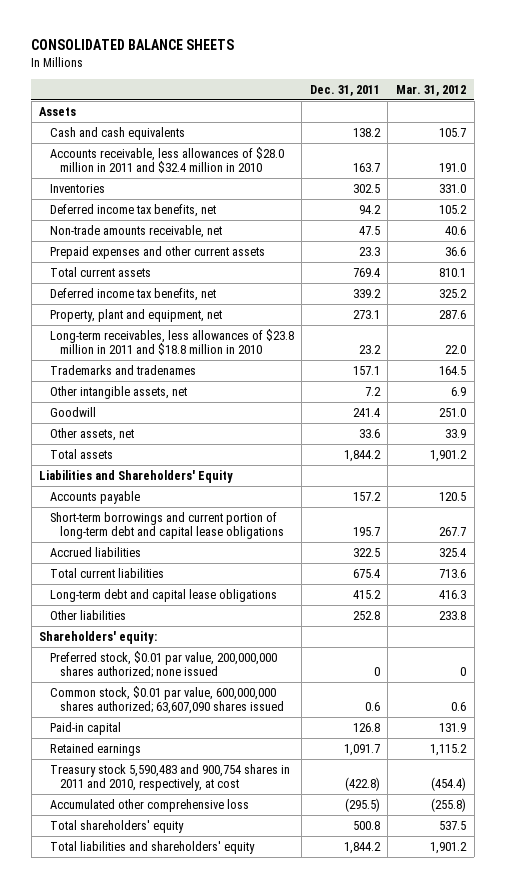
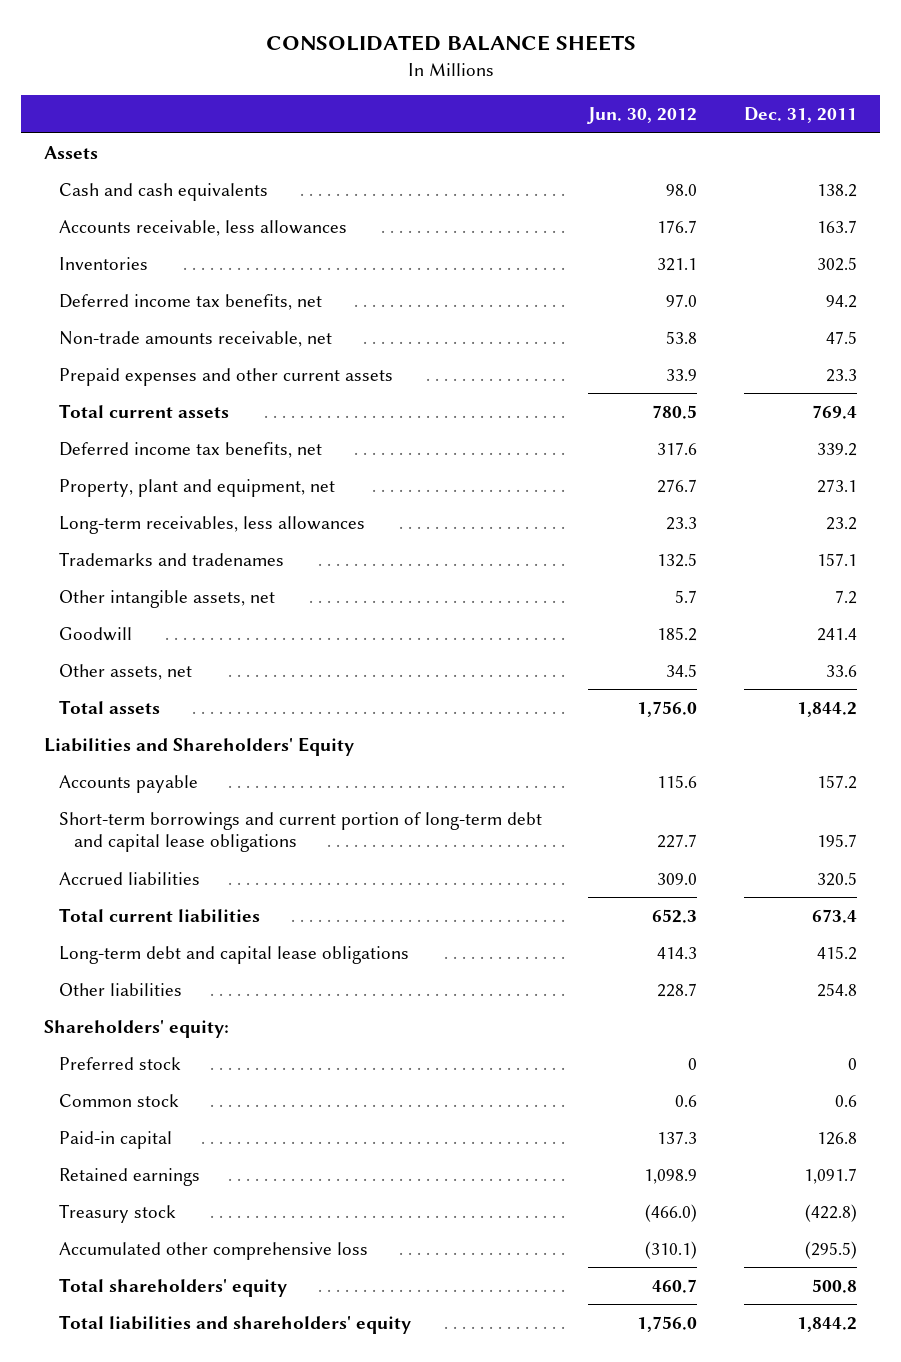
- | Dec. 31, 2011 | Mar. 31, 2012
+ | Jun. 30, 2012 | Dec. 31, 2011
- Accounts receivable, less allowances of $28.0 million in 2011 and $32.4 million in 2010 | 163.7 | 191.0
+ Accounts receivable, less allowances | 176.7 | 163.7
- Long-term receivables, less allowances of $23.8 million in 2011 and $18.8 million in 2010 | 23.2 | 22.0
+ Long-term receivables, less allowances | 23.3 | 23.2
- Accrued liabilities | 322.5 | 325.4
- Total current liabilities | 675.4 | 713.6
+ Accrued liabilities | 309.0 | 320.5
+ Total current liabilities | 652.3 | 673.4
- Other liabilities | 252.8 | 233.8
+ Other liabilities | 228.7 | 254.8
- Preferred stock, $0.01 par value, 200,000,000 shares authorized; none issued | 0 | 0
- Common stock, $0.01 par value, 600,000,000 shares authorized; 63,607,090 shares issued | 0.6 | 0.6
+ Preferred stock | 0 | 0
+ Common stock | 0.6 | 0.6
- Treasury stock 5,590,483 and 900,754 shares in 2011 and 2010, respectively, at cost | (422.8) | (454.4)
+ Treasury stock | (466.0) | (422.8)

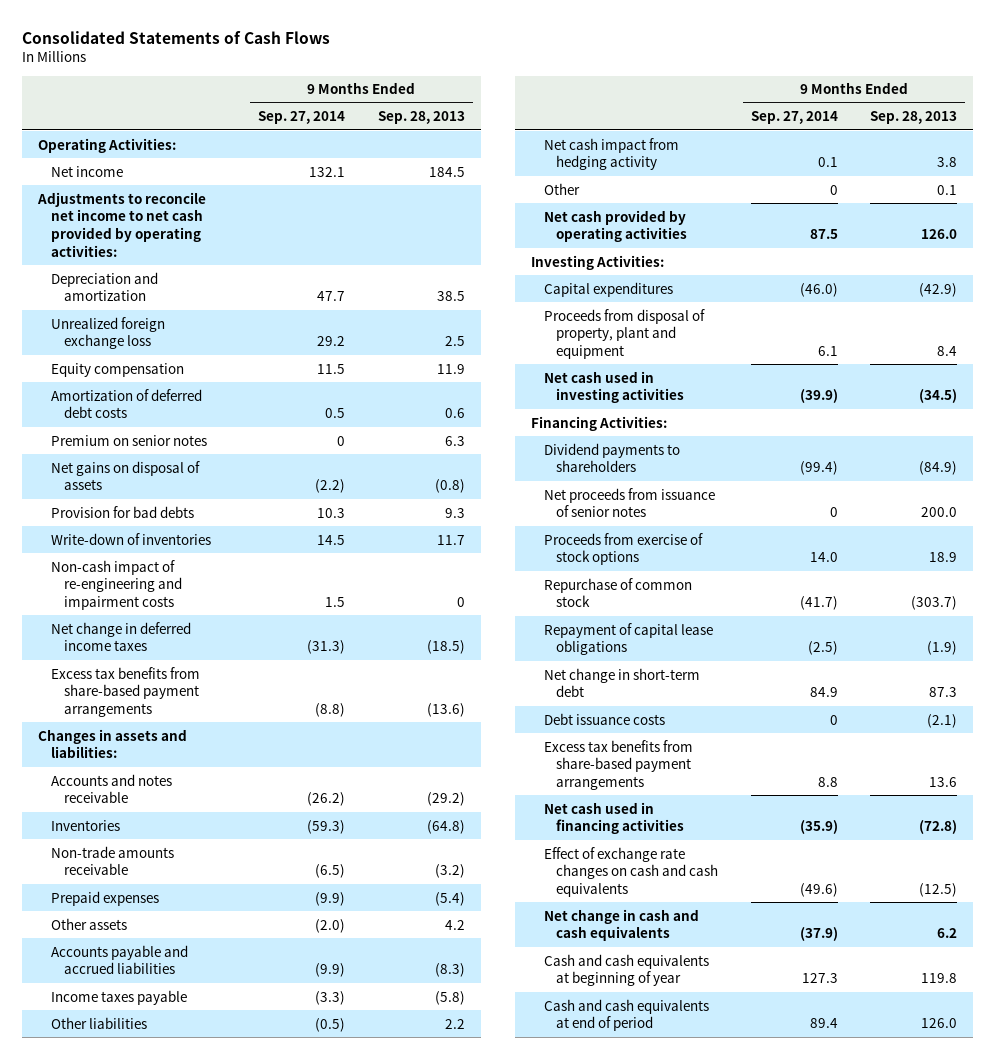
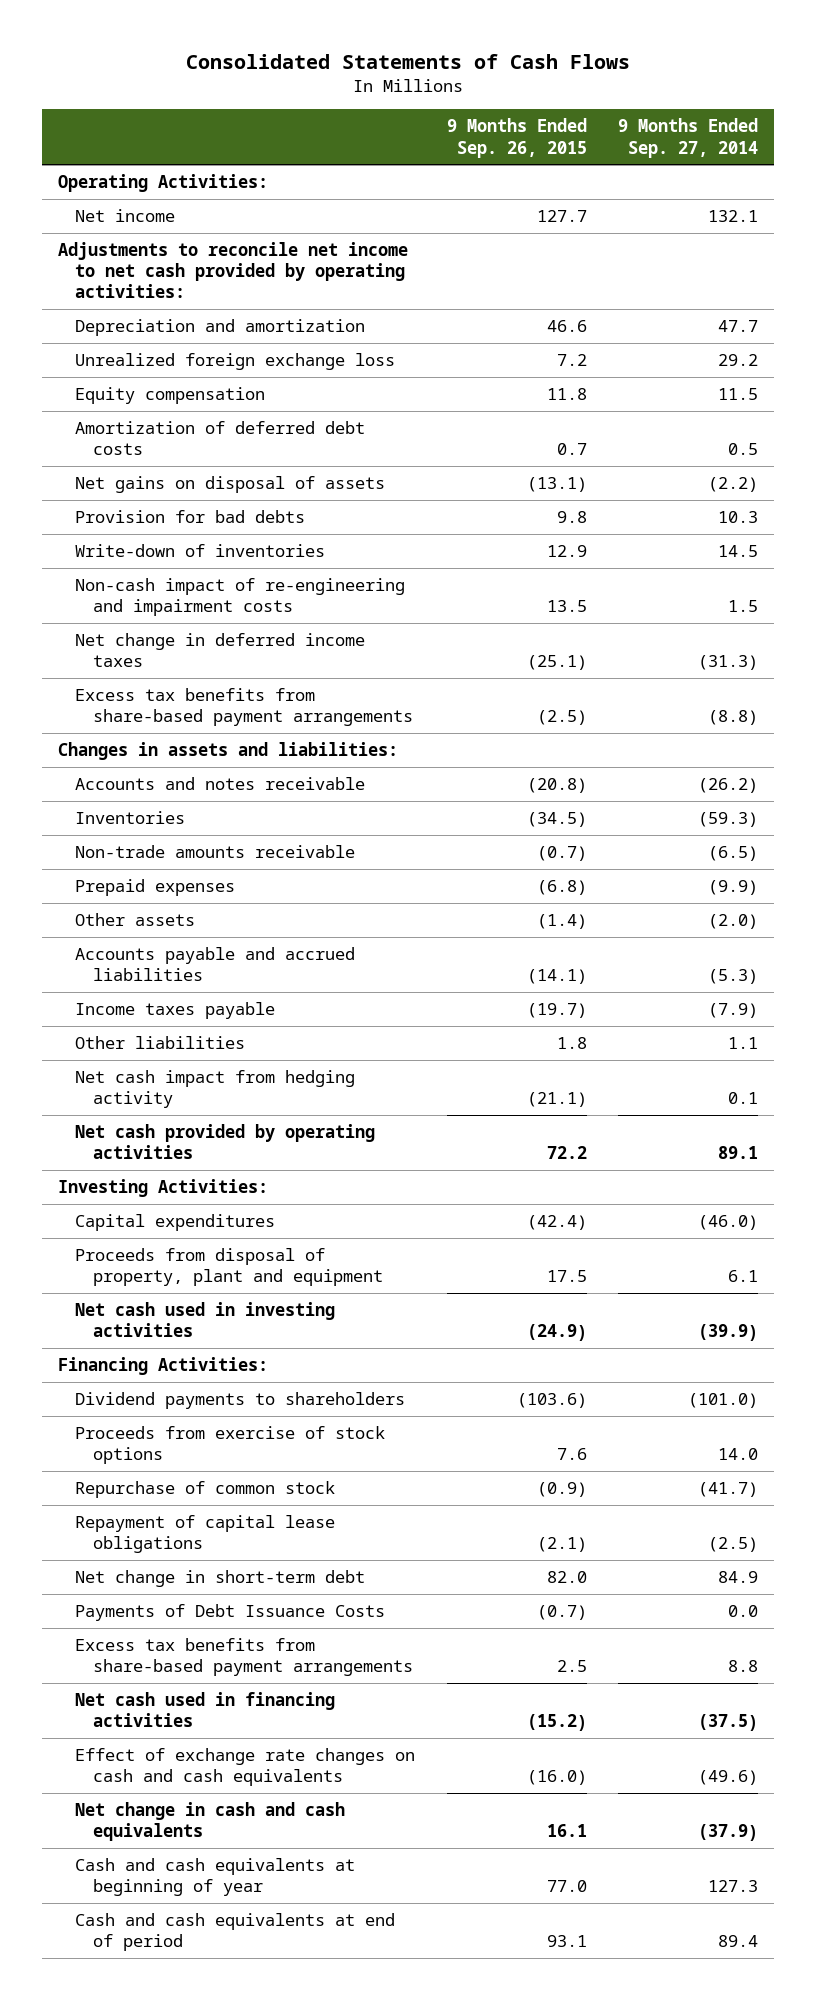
- | 9 Months Ended Sep. 27, 2014 | 9 Months Ended Sep. 28, 2013
+ | 9 Months Ended Sep. 26, 2015 | 9 Months Ended Sep. 27, 2014
- Premium on senior notes | 0 | 6.3
- Accounts payable and accrued liabilities | (9.9) | (8.3)
- Income taxes payable | (3.3) | (5.8)
- Other liabilities | (0.5) | 2.2
+ Accounts payable and accrued liabilities | (14.1) | (5.3)
+ Income taxes payable | (19.7) | (7.9)
+ Other liabilities | 1.8 | 1.1
- Other | 0 | 0.1
- Net cash provided by operating activities | 87.5 | 126.0
+ Net cash provided by operating activities | 72.2 | 89.1
- Dividend payments to shareholders | (99.4) | (84.9)
- Net proceeds from issuance of senior notes | 0 | 200.0
+ Dividend payments to shareholders | (103.6) | (101.0)
- Debt issuance costs | 0 | (2.1)
+ Payments of Debt Issuance Costs | (0.7) | 0.0
- Net cash used in financing activities | (35.9) | (72.8)
+ Net cash used in financing activities | (15.2) | (37.5)

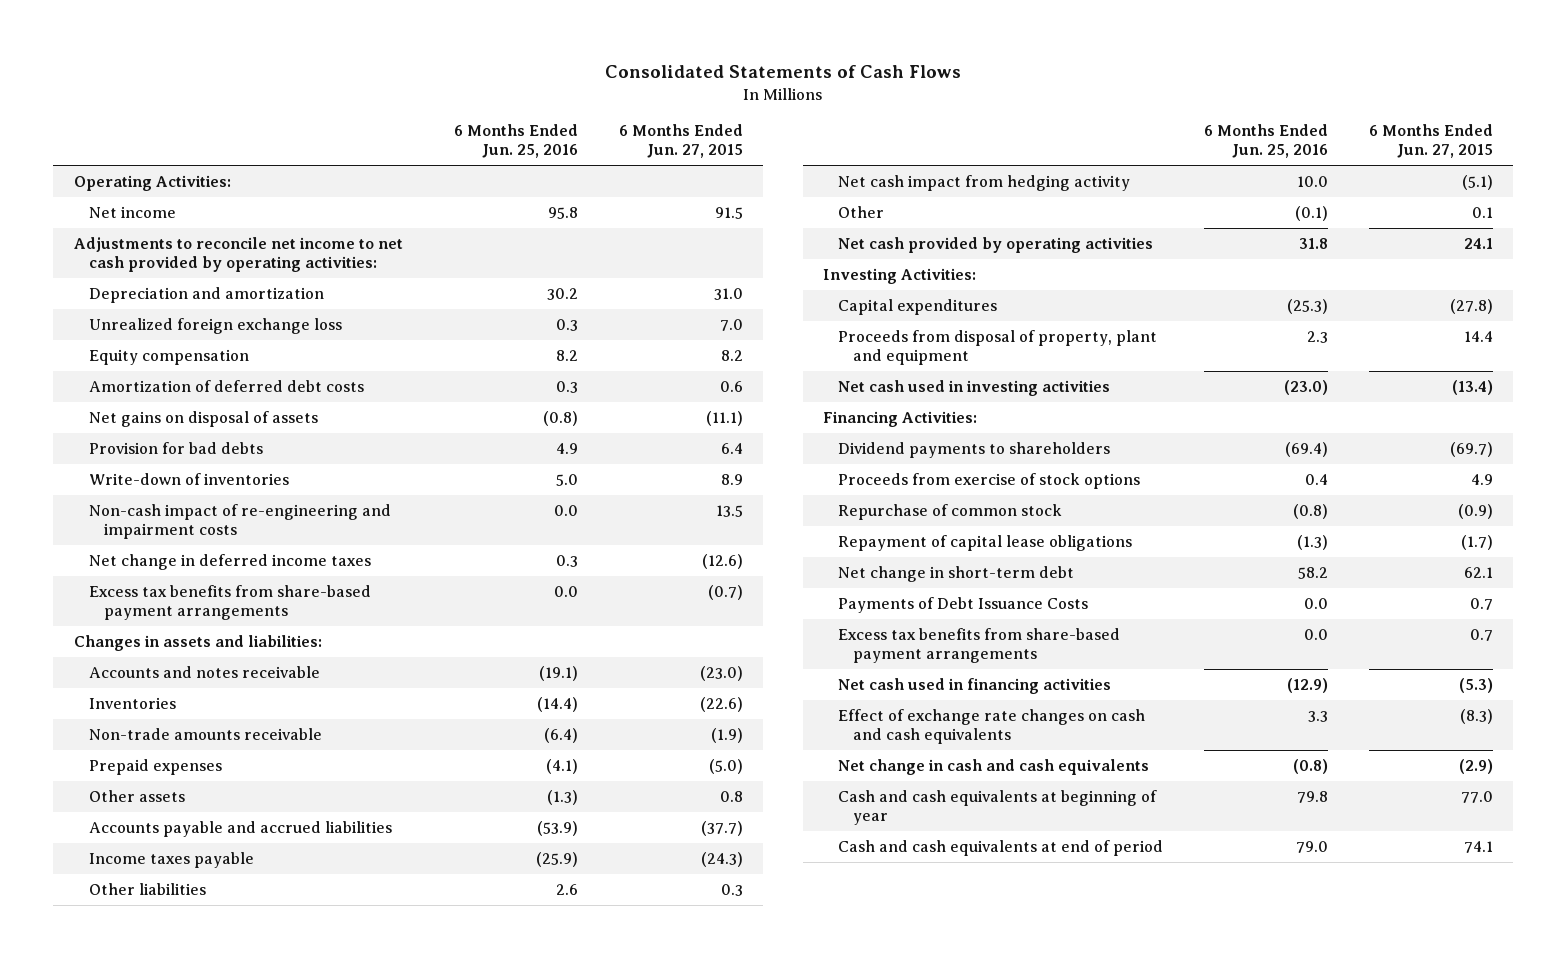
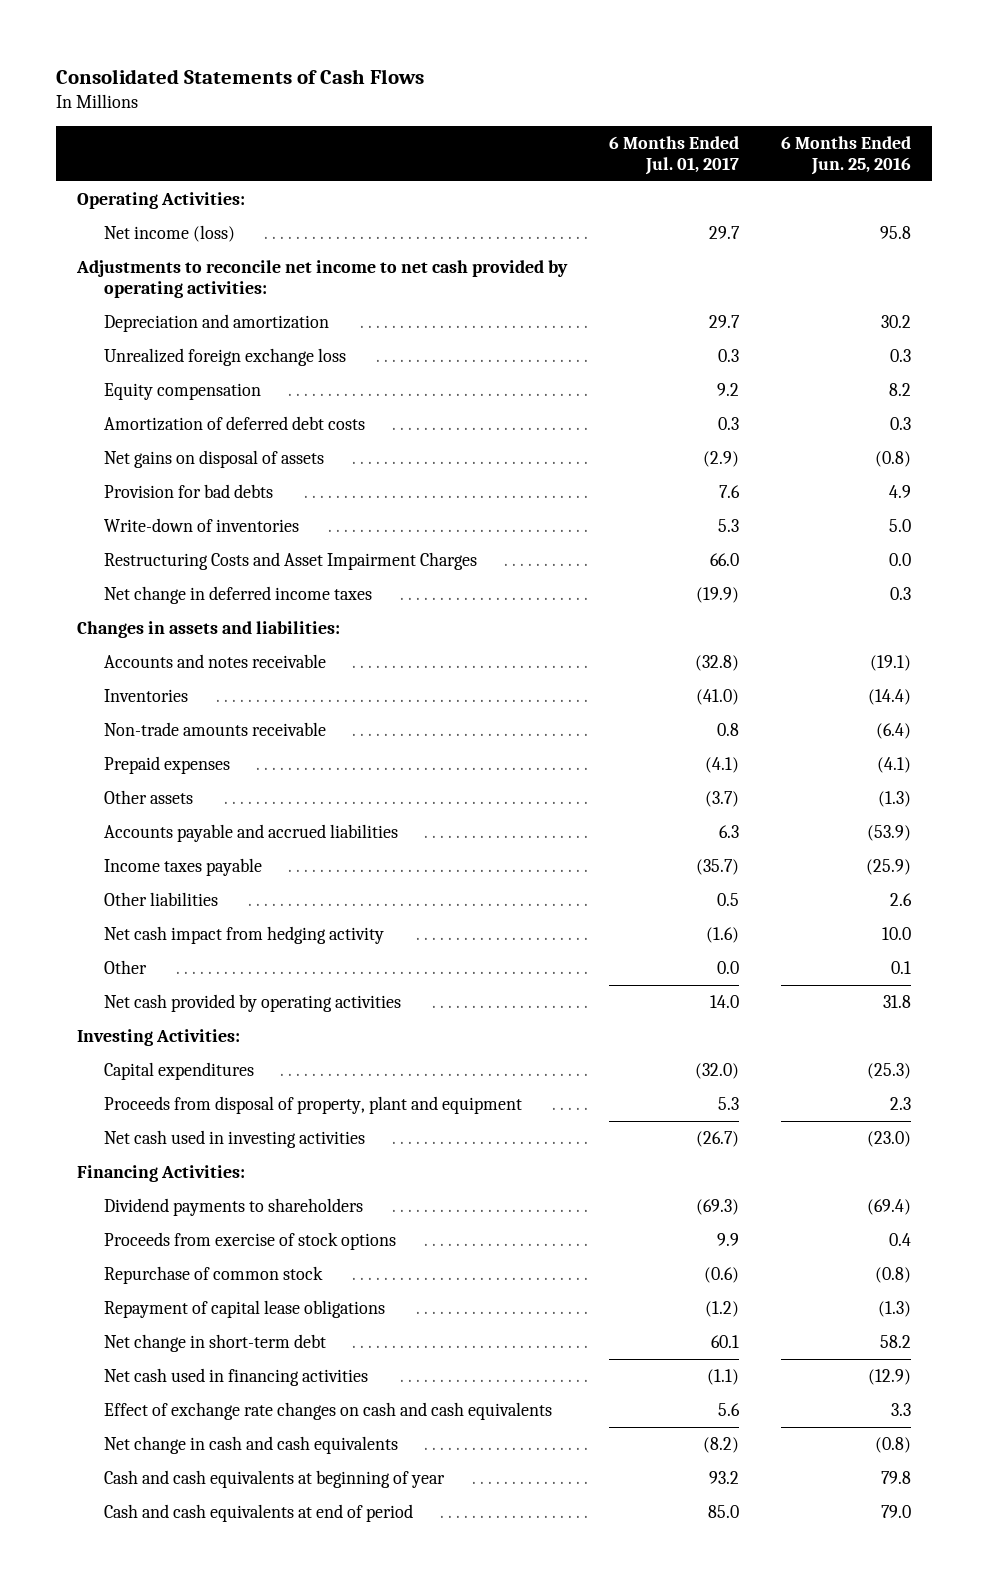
- | 6 Months Ended Jun. 25, 2016 | 6 Months Ended Jun. 27, 2015
+ | 6 Months Ended Jul. 01, 2017 | 6 Months Ended Jun. 25, 2016
- Net income | 95.8 | 91.5
+ Net income (loss) | 29.7 | 95.8
- Non-cash impact of re-engineering and impairment costs | 0.0 | 13.5
+ Restructuring Costs and Asset Impairment Charges | 66.0 | 0.0
- Excess tax benefits from share-based payment arrangements | 0.0 | (0.7)
- Other | (0.1) | 0.1
+ Other | 0.0 | 0.1
- Payments of Debt Issuance Costs | 0.0 | 0.7
- Excess tax benefits from share-based payment arrangements | 0.0 | 0.7

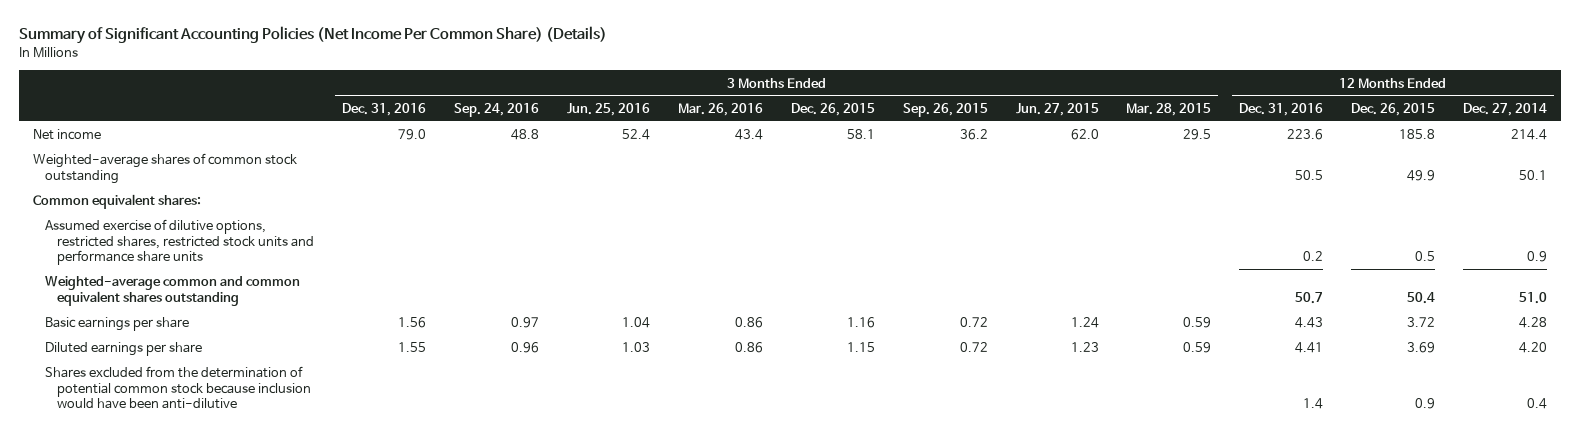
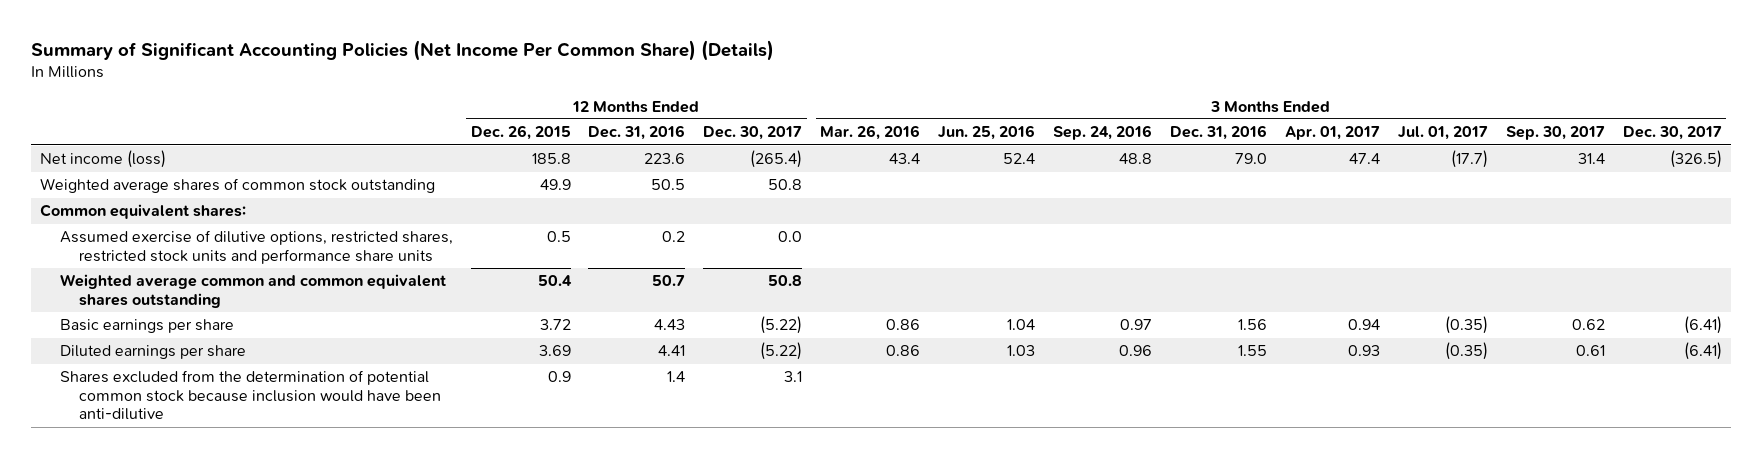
- | 3 Months Ended Dec. 31, 2016 | 3 Months Ended Sep. 24, 2016 | 3 Months Ended Jun. 25, 2016 | 3 Months Ended Mar. 26, 2016 | 3 Months Ended Dec. 26, 2015 | 3 Months Ended Sep. 26, 2015 | 3 Months Ended Jun. 27, 2015 | 3 Months Ended Mar. 28, 2015 | 12 Months Ended Dec. 31, 2016 | 12 Months Ended Dec. 26, 2015 | 12 Months Ended Dec. 27, 2014
+ | 12 Months Ended Dec. 26, 2015 | 12 Months Ended Dec. 31, 2016 | 12 Months Ended Dec. 30, 2017 | 3 Months Ended Mar. 26, 2016 | 3 Months Ended Jun. 25, 2016 | 3 Months Ended Sep. 24, 2016 | 3 Months Ended Dec. 31, 2016 | 3 Months Ended Apr. 01, 2017 | 3 Months Ended Jul. 01, 2017 | 3 Months Ended Sep. 30, 2017 | 3 Months Ended Dec. 30, 2017
- Net income | 79.0 | 48.8 | 52.4 | 43.4 | 58.1 | 36.2 | 62.0 | 29.5 | 223.6 | 185.8 | 214.4
- Weighted-average shares of common stock outstanding | | | | | | | | | 50.5 | 49.9 | 50.1
+ Net income (loss) | 185.8 | 223.6 | (265.4) | 43.4 | 52.4 | 48.8 | 79.0 | 47.4 | (17.7) | 31.4 | (326.5)
+ Weighted average shares of common stock outstanding | 49.9 | 50.5 | 50.8 | | | | | | | |
- Weighted-average common and common equivalent shares outstanding | | | | | | | | | 50.7 | 50.4 | 51.0
+ Weighted average common and common equivalent shares outstanding | 50.4 | 50.7 | 50.8 | | | | | | | |

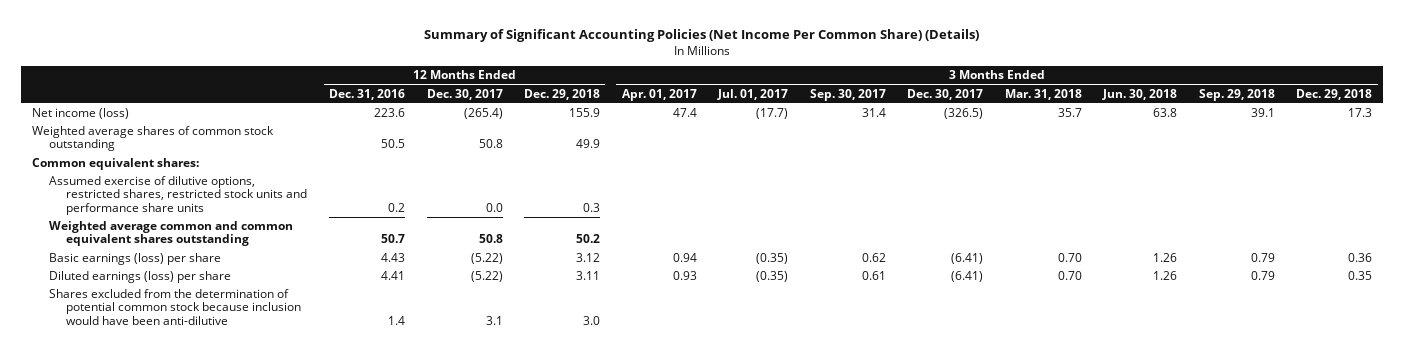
- | 12 Months Ended Dec. 26, 2015 | 12 Months Ended Dec. 31, 2016 | 12 Months Ended Dec. 30, 2017 | 3 Months Ended Mar. 26, 2016 | 3 Months Ended Jun. 25, 2016 | 3 Months Ended Sep. 24, 2016 | 3 Months Ended Dec. 31, 2016 | 3 Months Ended Apr. 01, 2017 | 3 Months Ended Jul. 01, 2017 | 3 Months Ended Sep. 30, 2017 | 3 Months Ended Dec. 30, 2017
+ | 12 Months Ended Dec. 31, 2016 | 12 Months Ended Dec. 30, 2017 | 12 Months Ended Dec. 29, 2018 | 3 Months Ended Apr. 01, 2017 | 3 Months Ended Jul. 01, 2017 | 3 Months Ended Sep. 30, 2017 | 3 Months Ended Dec. 30, 2017 | 3 Months Ended Mar. 31, 2018 | 3 Months Ended Jun. 30, 2018 | 3 Months Ended Sep. 29, 2018 | 3 Months Ended Dec. 29, 2018
- Basic earnings per share | 3.72 | 4.43 | (5.22) | 0.86 | 1.04 | 0.97 | 1.56 | 0.94 | (0.35) | 0.62 | (6.41)
- Diluted earnings per share | 3.69 | 4.41 | (5.22) | 0.86 | 1.03 | 0.96 | 1.55 | 0.93 | (0.35) | 0.61 | (6.41)
+ Basic earnings (loss) per share | 4.43 | (5.22) | 3.12 | 0.94 | (0.35) | 0.62 | (6.41) | 0.70 | 1.26 | 0.79 | 0.36
+ Diluted earnings (loss) per share | 4.41 | (5.22) | 3.11 | 0.93 | (0.35) | 0.61 | (6.41) | 0.70 | 1.26 | 0.79 | 0.35

